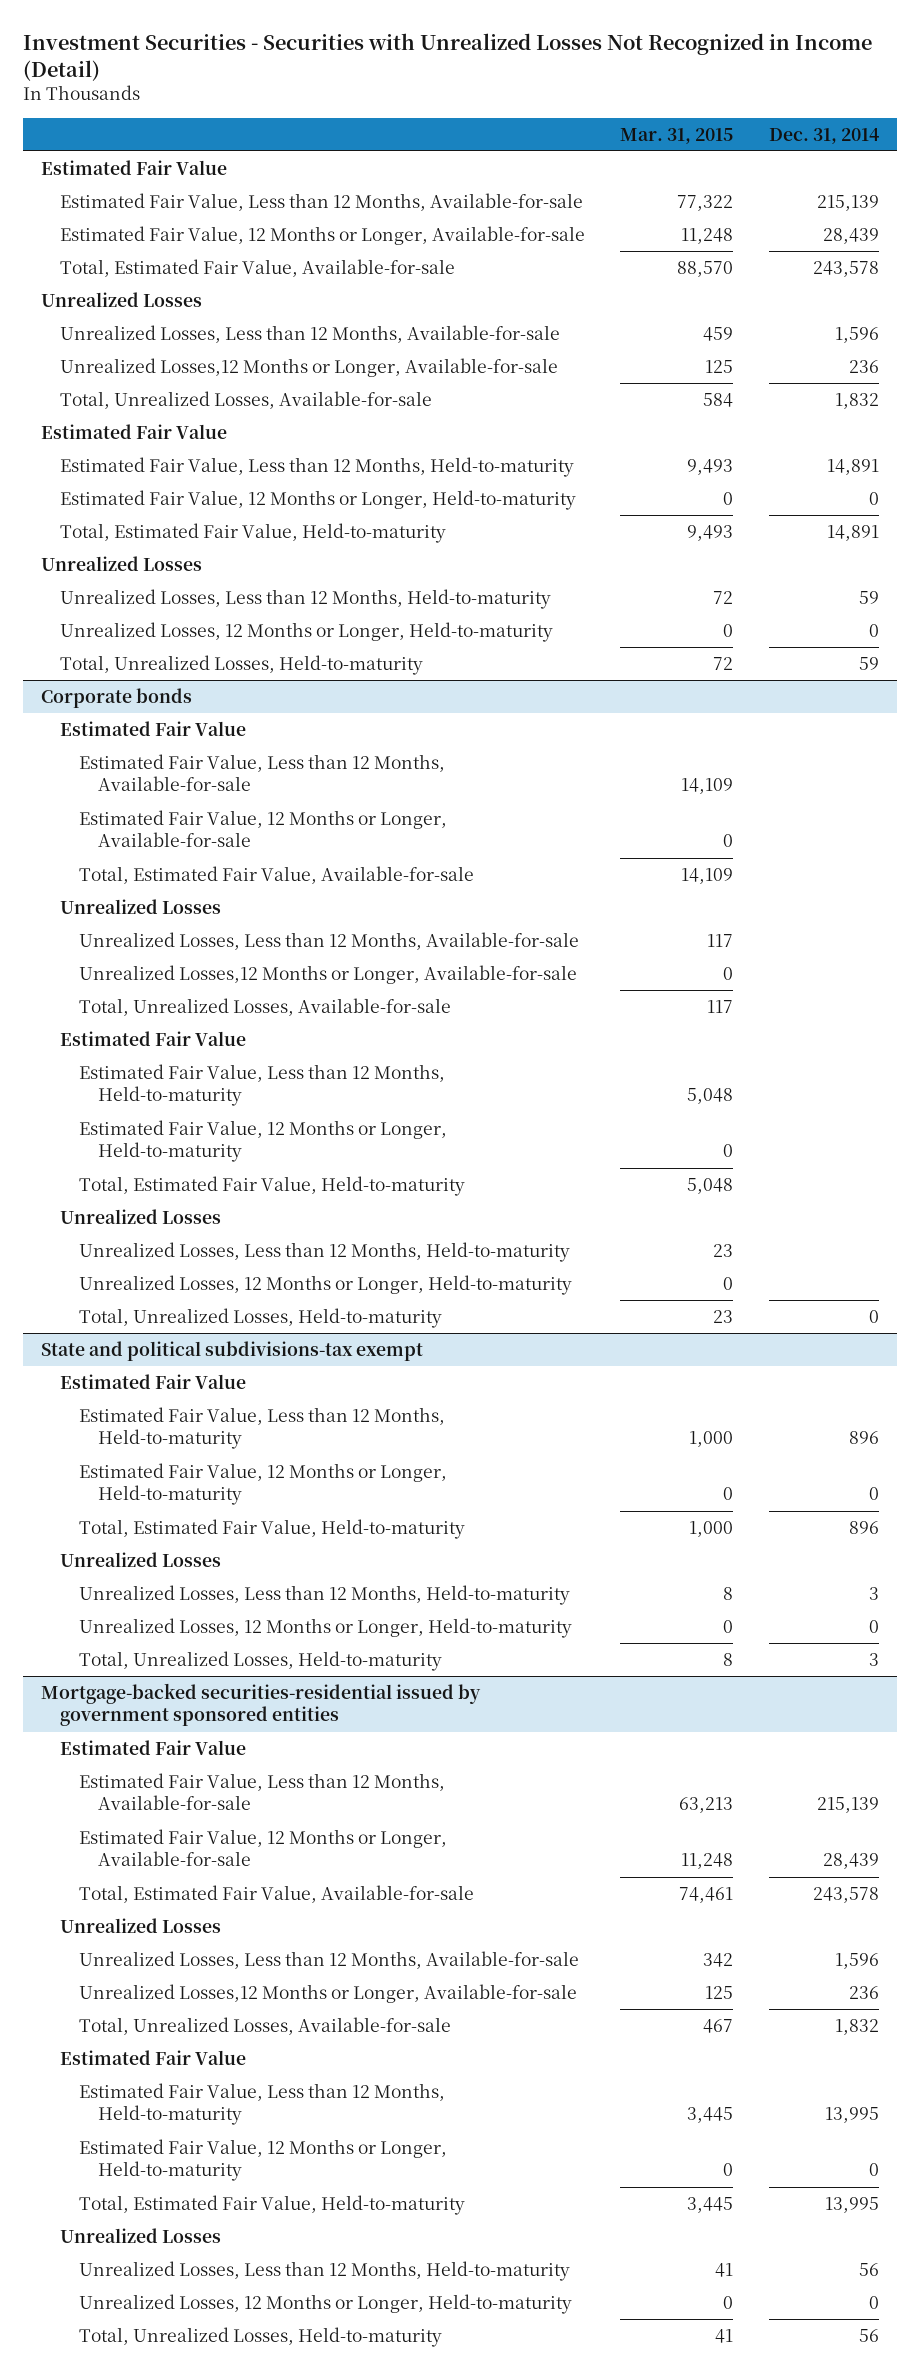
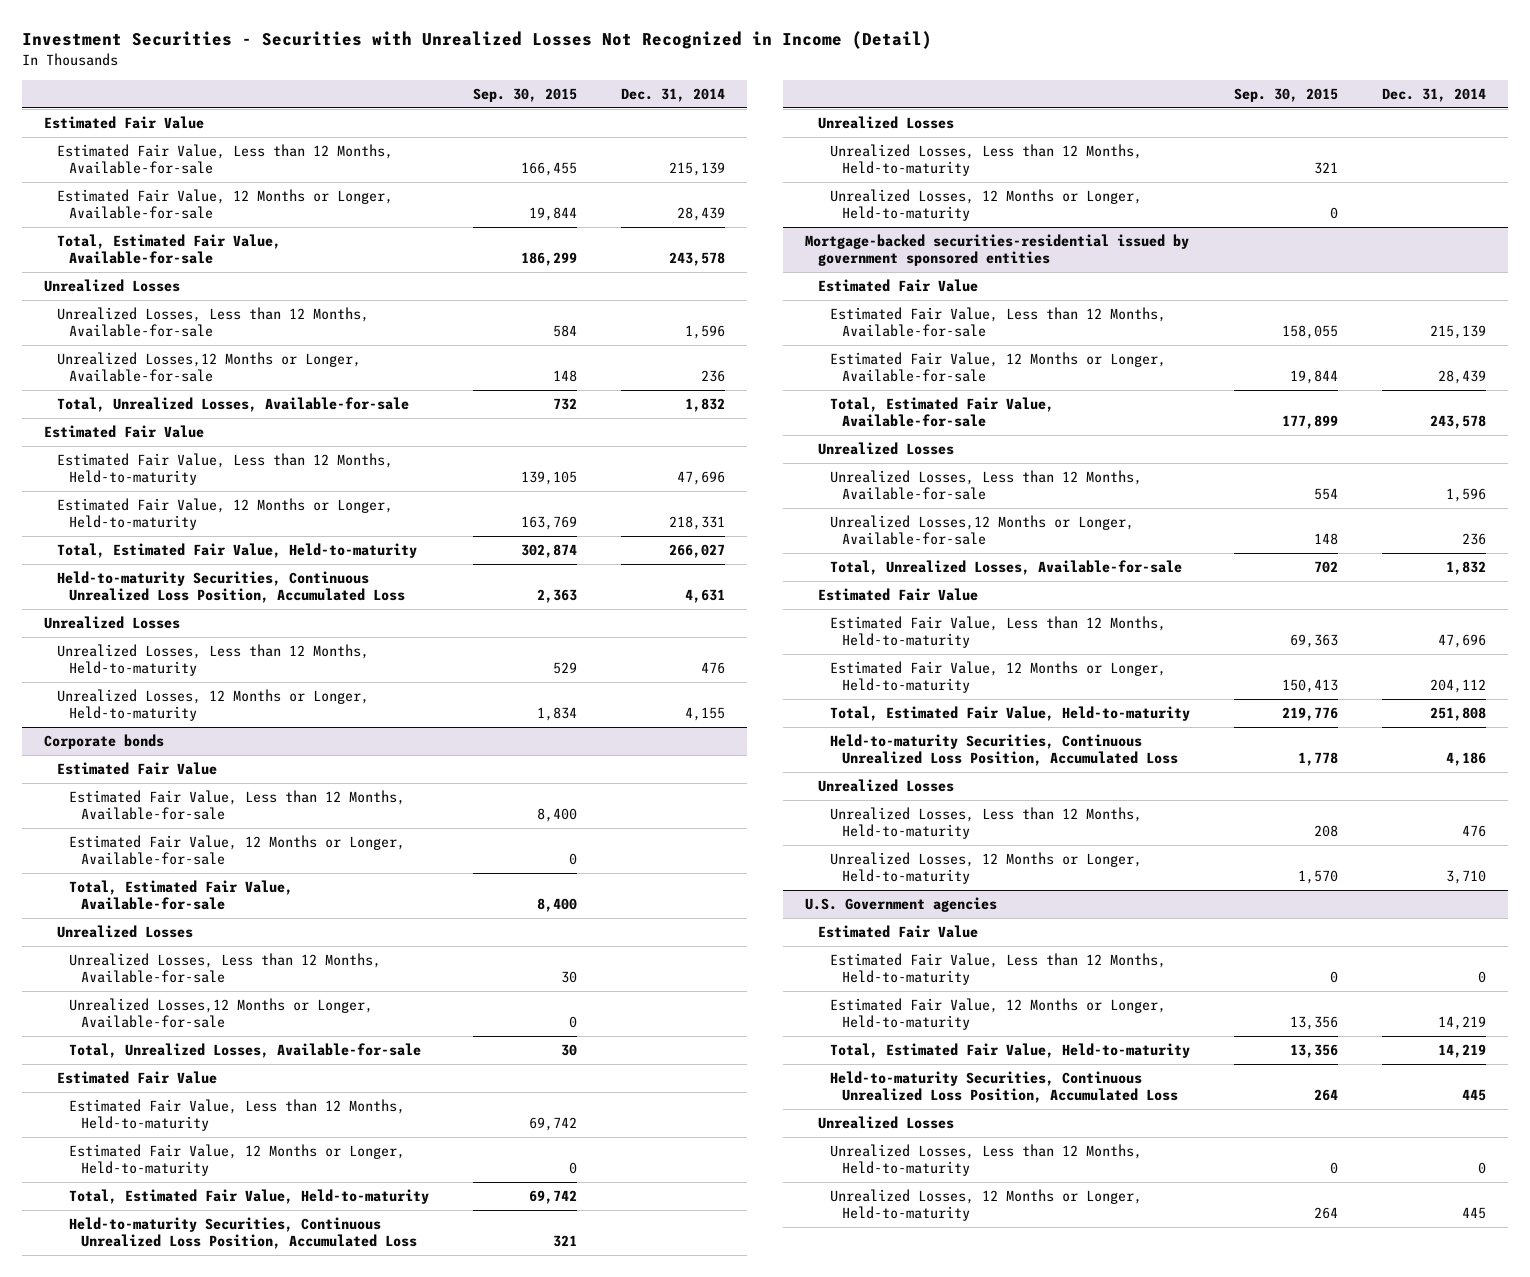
- | Mar. 31, 2015 | Dec. 31, 2014
+ | Sep. 30, 2015 | Dec. 31, 2014
- Estimated Fair Value, Less than 12 Months, Held-to-maturity | 9,493 | 14,891
- Estimated Fair Value, 12 Months or Longer, Held-to-maturity | 0 | 0
- Total, Estimated Fair Value, Held-to-maturity | 9,493 | 14,891
+ Estimated Fair Value, Less than 12 Months, Held-to-maturity | 139,105 | 47,696
+ Estimated Fair Value, 12 Months or Longer, Held-to-maturity | 163,769 | 218,331
+ Total, Estimated Fair Value, Held-to-maturity | 302,874 | 266,027
+ Held-to-maturity Securities, Continuous Unrealized Loss Position, Accumulated Loss | 2,363 | 4,631
- Unrealized Losses, Less than 12 Months, Held-to-maturity | 72 | 59
- Unrealized Losses, 12 Months or Longer, Held-to-maturity | 0 | 0
- Total, Unrealized Losses, Held-to-maturity | 72 | 59
+ Unrealized Losses, Less than 12 Months, Held-to-maturity | 529 | 476
+ Unrealized Losses, 12 Months or Longer, Held-to-maturity | 1,834 | 4,155
@ Corporate bonds
+ Held-to-maturity Securities, Continuous Unrealized Loss Position, Accumulated Loss | 321 |
- Total, Unrealized Losses, Held-to-maturity | 23 | 0
- State and political subdivisions-tax exempt
- Estimated Fair Value
- Estimated Fair Value, Less than 12 Months, Held-to-maturity | 1,000 | 896
- Estimated Fair Value, 12 Months or Longer, Held-to-maturity | 0 | 0
- Total, Estimated Fair Value, Held-to-maturity | 1,000 | 896
- Unrealized Losses
- Unrealized Losses, Less than 12 Months, Held-to-maturity | 8 | 3
- Unrealized Losses, 12 Months or Longer, Held-to-maturity | 0 | 0
- Total, Unrealized Losses, Held-to-maturity | 8 | 3
@ Mortgage-backed securities-residential issued by government sponsored entities
- Estimated Fair Value, Less than 12 Months, Held-to-maturity | 3,445 | 13,995
- Estimated Fair Value, 12 Months or Longer, Held-to-maturity | 0 | 0
- Total, Estimated Fair Value, Held-to-maturity | 3,445 | 13,995
+ Estimated Fair Value, Less than 12 Months, Held-to-maturity | 69,363 | 47,696
+ Estimated Fair Value, 12 Months or Longer, Held-to-maturity | 150,413 | 204,112
+ Total, Estimated Fair Value, Held-to-maturity | 219,776 | 251,808
+ Held-to-maturity Securities, Continuous Unrealized Loss Position, Accumulated Loss | 1,778 | 4,186
- Unrealized Losses, Less than 12 Months, Held-to-maturity | 41 | 56
- Unrealized Losses, 12 Months or Longer, Held-to-maturity | 0 | 0
- Total, Unrealized Losses, Held-to-maturity | 41 | 56
+ Unrealized Losses, Less than 12 Months, Held-to-maturity | 208 | 476
+ Unrealized Losses, 12 Months or Longer, Held-to-maturity | 1,570 | 3,710
+ U.S. Government agencies
+ Estimated Fair Value
+ Estimated Fair Value, Less than 12 Months, Held-to-maturity | 0 | 0
+ Estimated Fair Value, 12 Months or Longer, Held-to-maturity | 13,356 | 14,219
+ Total, Estimated Fair Value, Held-to-maturity | 13,356 | 14,219
+ Held-to-maturity Securities, Continuous Unrealized Loss Position, Accumulated Loss | 264 | 445
+ Unrealized Losses
+ Unrealized Losses, Less than 12 Months, Held-to-maturity | 0 | 0
+ Unrealized Losses, 12 Months or Longer, Held-to-maturity | 264 | 445

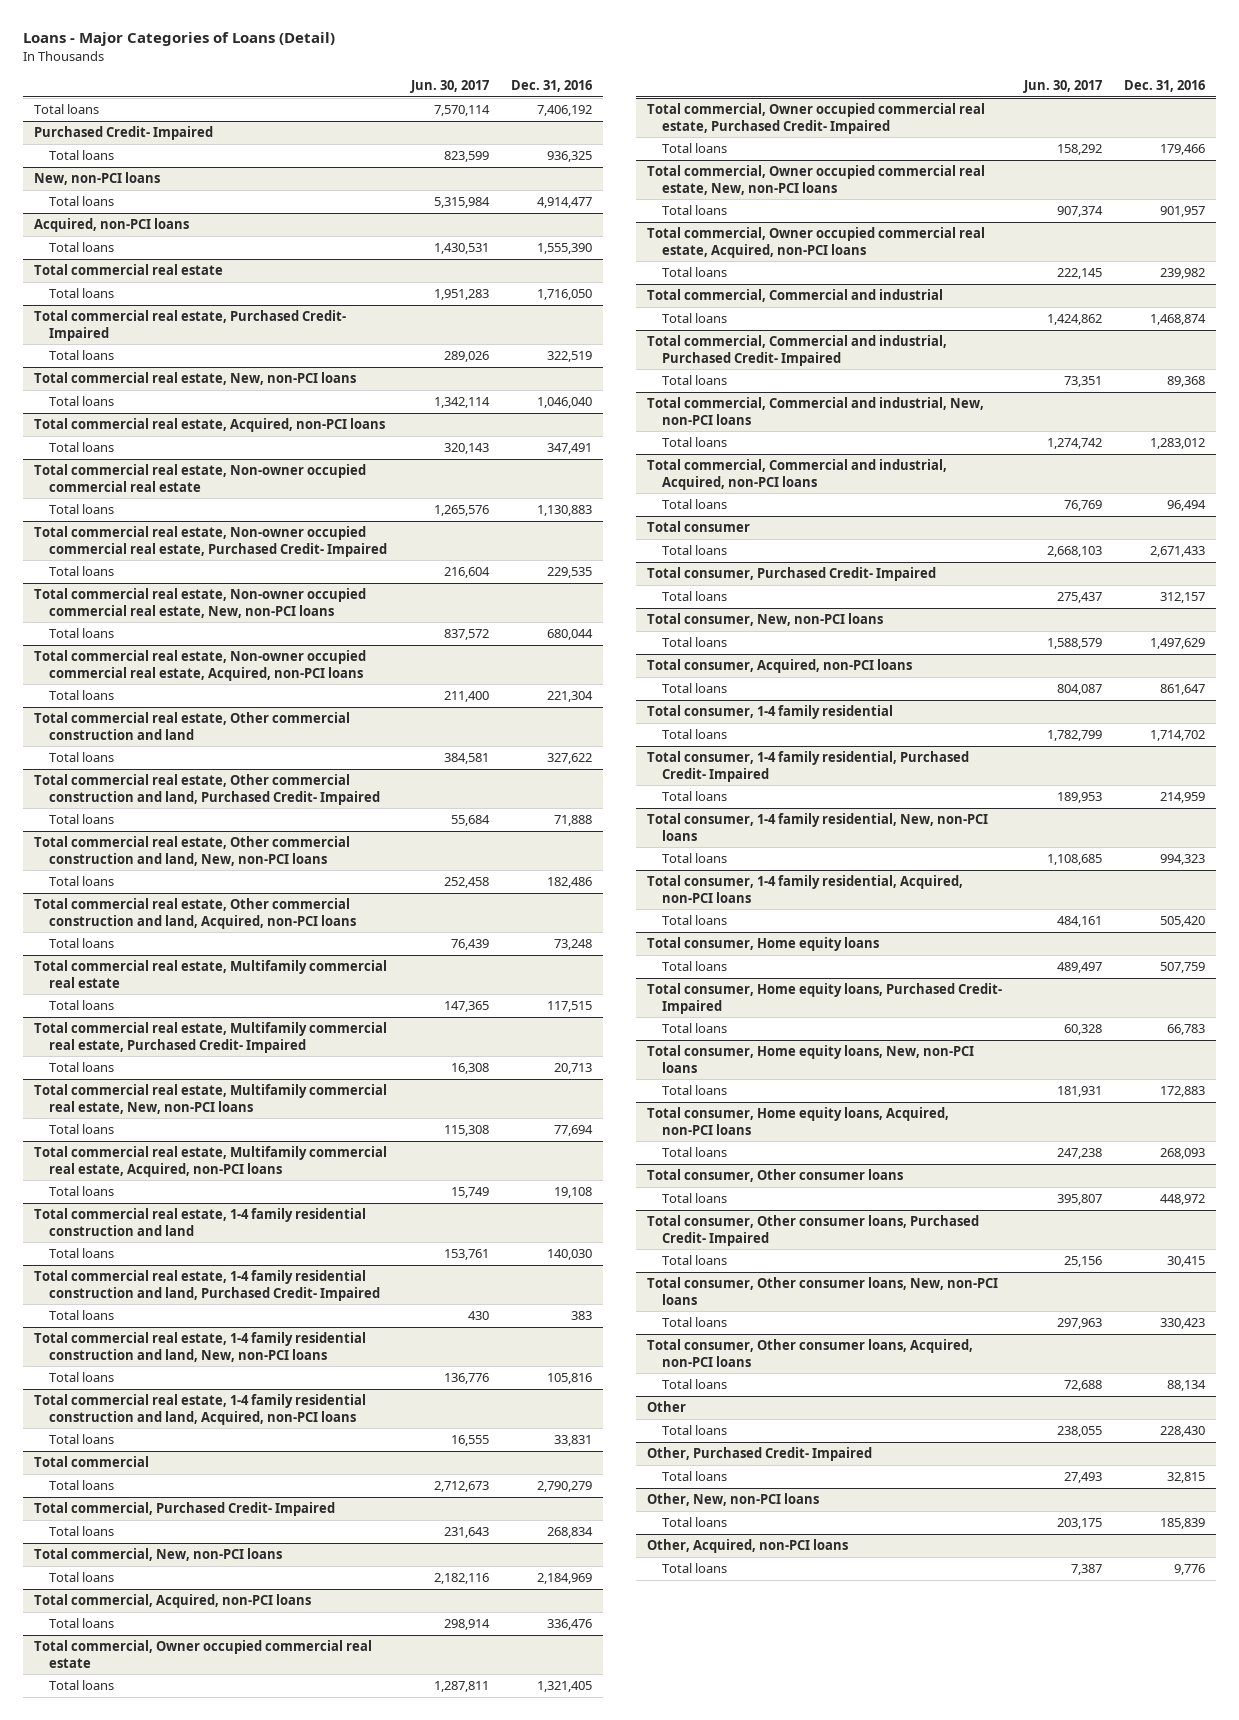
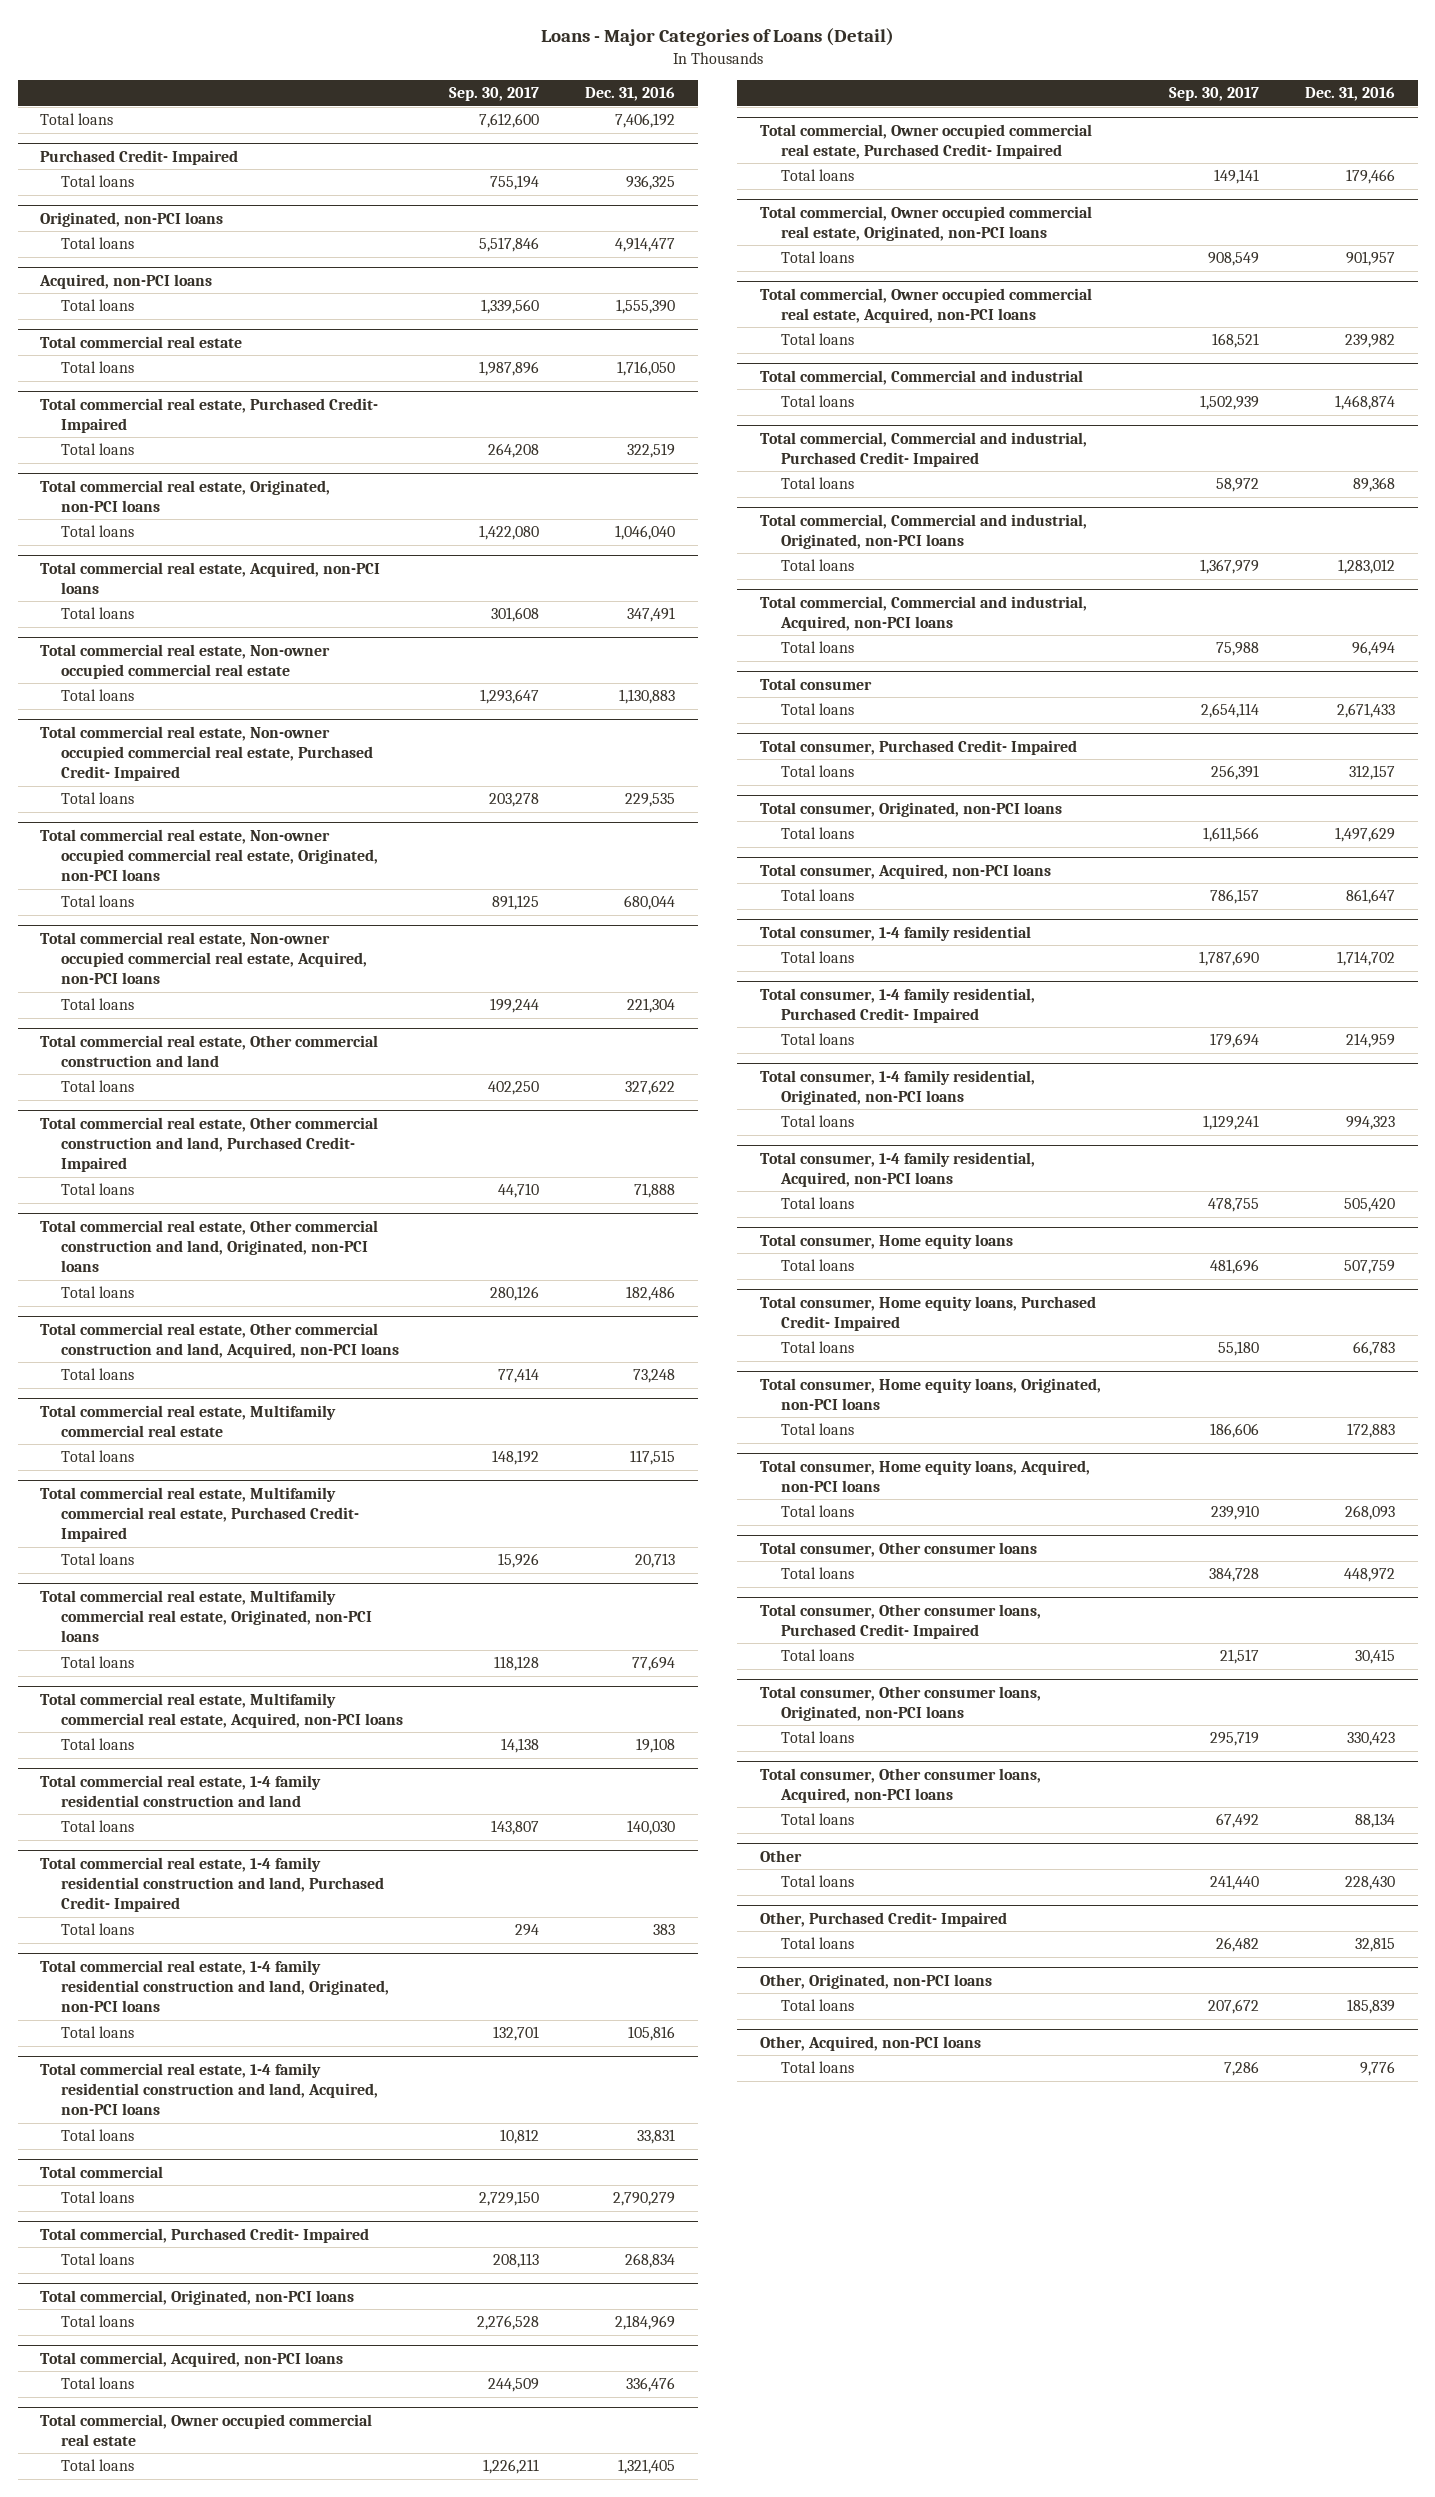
- | Jun. 30, 2017 | Dec. 31, 2016
+ | Sep. 30, 2017 | Dec. 31, 2016
- New, non-PCI loans
+ Originated, non-PCI loans
- Total commercial real estate, New, non-PCI loans
+ Total commercial real estate, Originated, non-PCI loans
- Total commercial real estate, Non-owner occupied commercial real estate, New, non-PCI loans
+ Total commercial real estate, Non-owner occupied commercial real estate, Originated, non-PCI loans
- Total commercial real estate, Other commercial construction and land, New, non-PCI loans
+ Total commercial real estate, Other commercial construction and land, Originated, non-PCI loans
- Total commercial real estate, Multifamily commercial real estate, New, non-PCI loans
+ Total commercial real estate, Multifamily commercial real estate, Originated, non-PCI loans
- Total commercial real estate, 1-4 family residential construction and land, New, non-PCI loans
+ Total commercial real estate, 1-4 family residential construction and land, Originated, non-PCI loans
- Total commercial, New, non-PCI loans
+ Total commercial, Originated, non-PCI loans
- Total commercial, Owner occupied commercial real estate, New, non-PCI loans
+ Total commercial, Owner occupied commercial real estate, Originated, non-PCI loans
- Total commercial, Commercial and industrial, New, non-PCI loans
+ Total commercial, Commercial and industrial, Originated, non-PCI loans
- Total consumer, New, non-PCI loans
+ Total consumer, Originated, non-PCI loans
- Total consumer, 1-4 family residential, New, non-PCI loans
+ Total consumer, 1-4 family residential, Originated, non-PCI loans
- Total consumer, Home equity loans, New, non-PCI loans
+ Total consumer, Home equity loans, Originated, non-PCI loans
- Total consumer, Other consumer loans, New, non-PCI loans
+ Total consumer, Other consumer loans, Originated, non-PCI loans
- Other, New, non-PCI loans
+ Other, Originated, non-PCI loans

